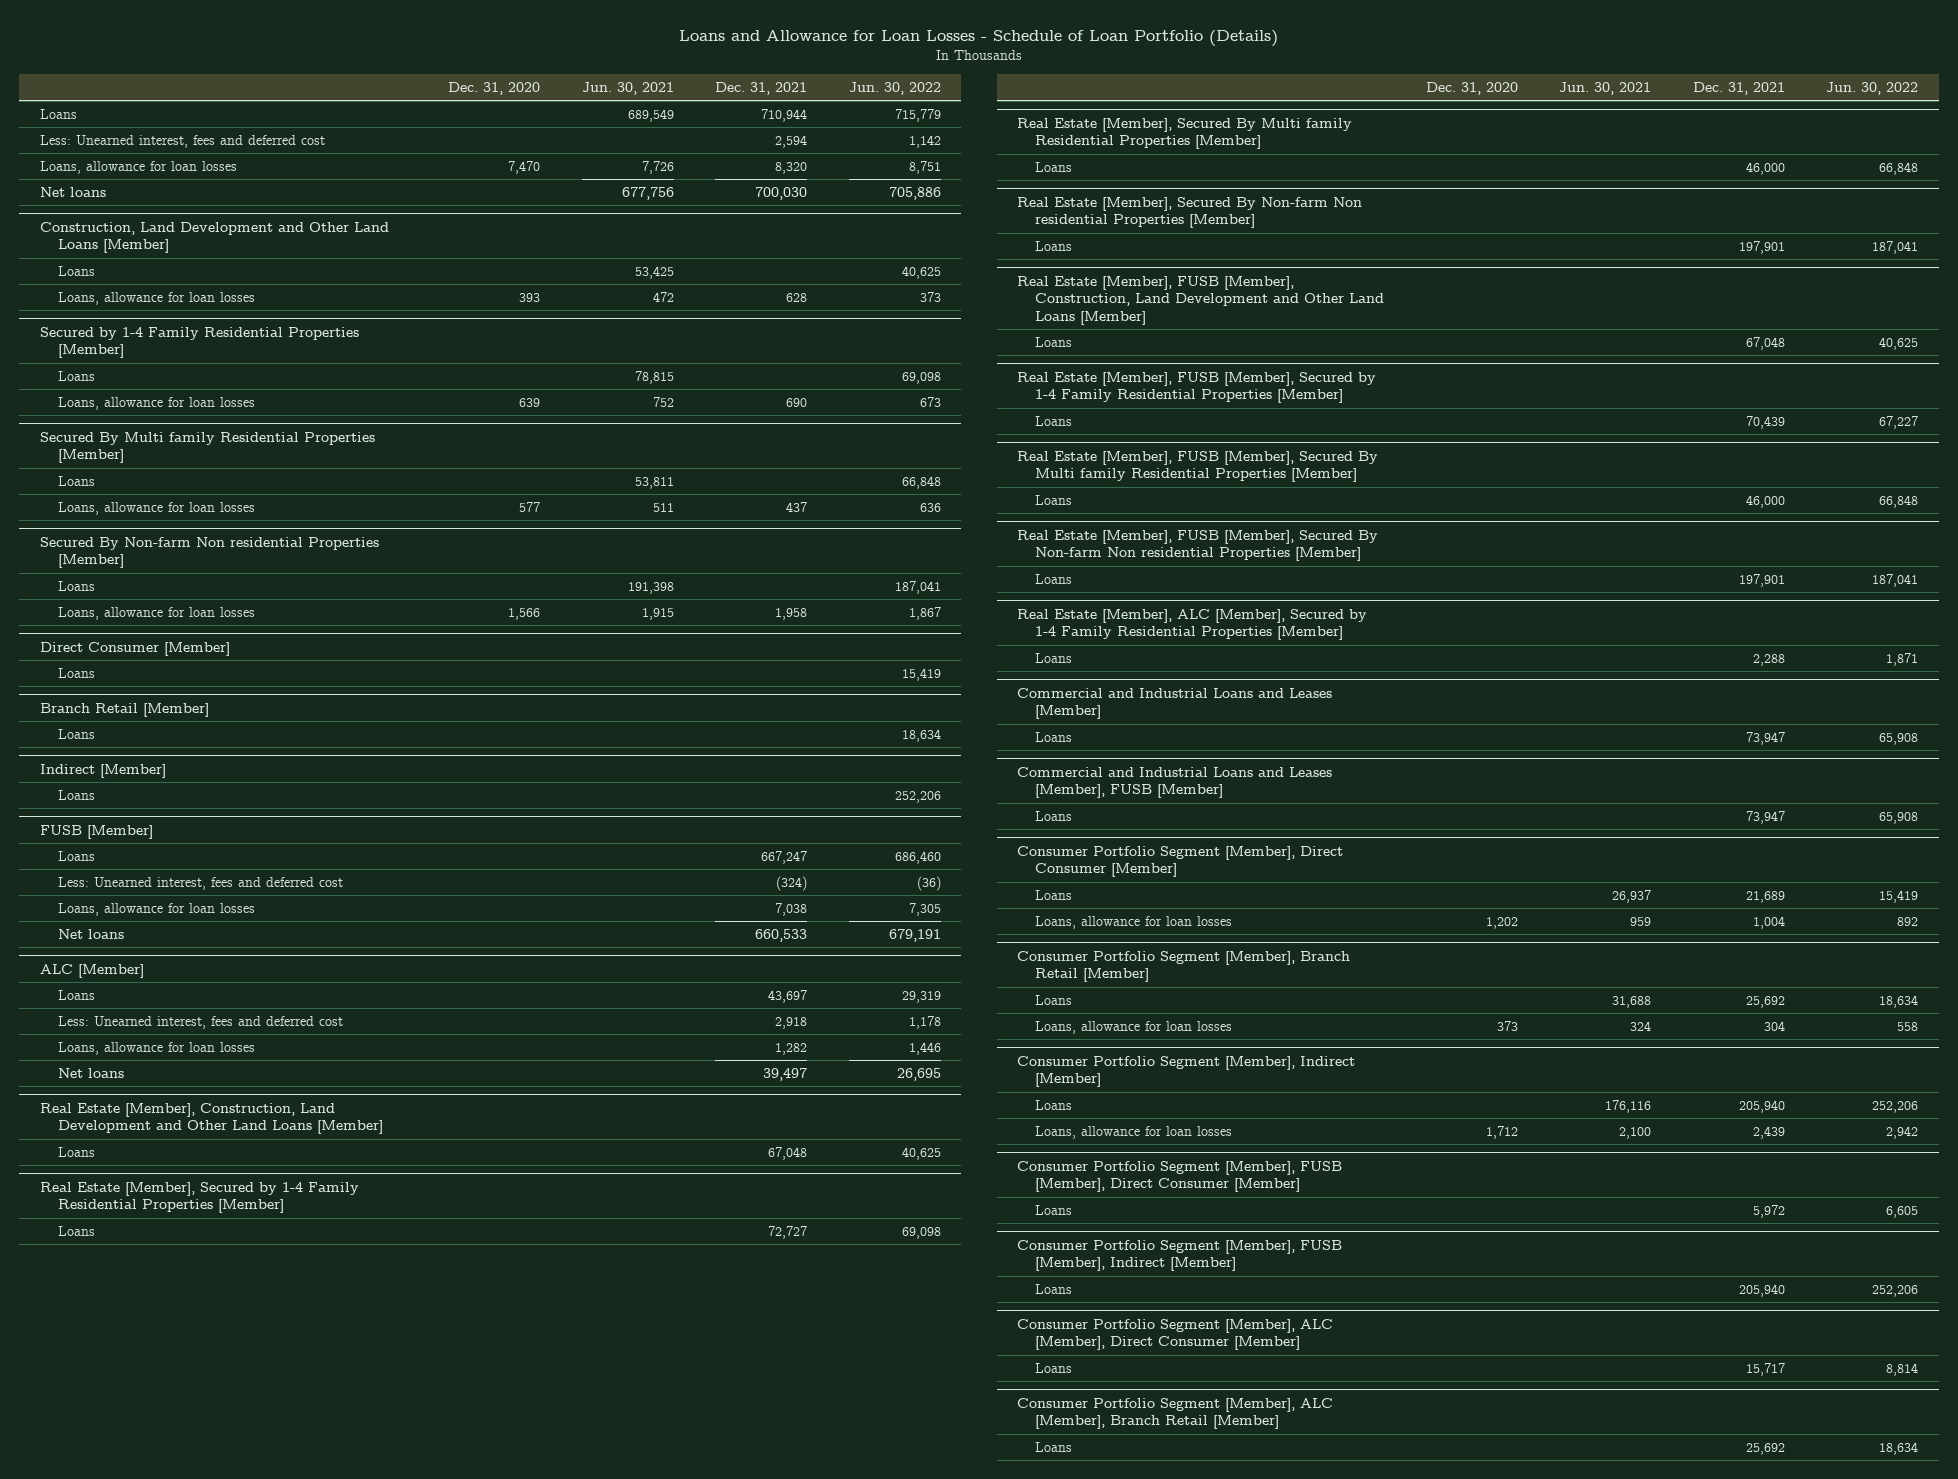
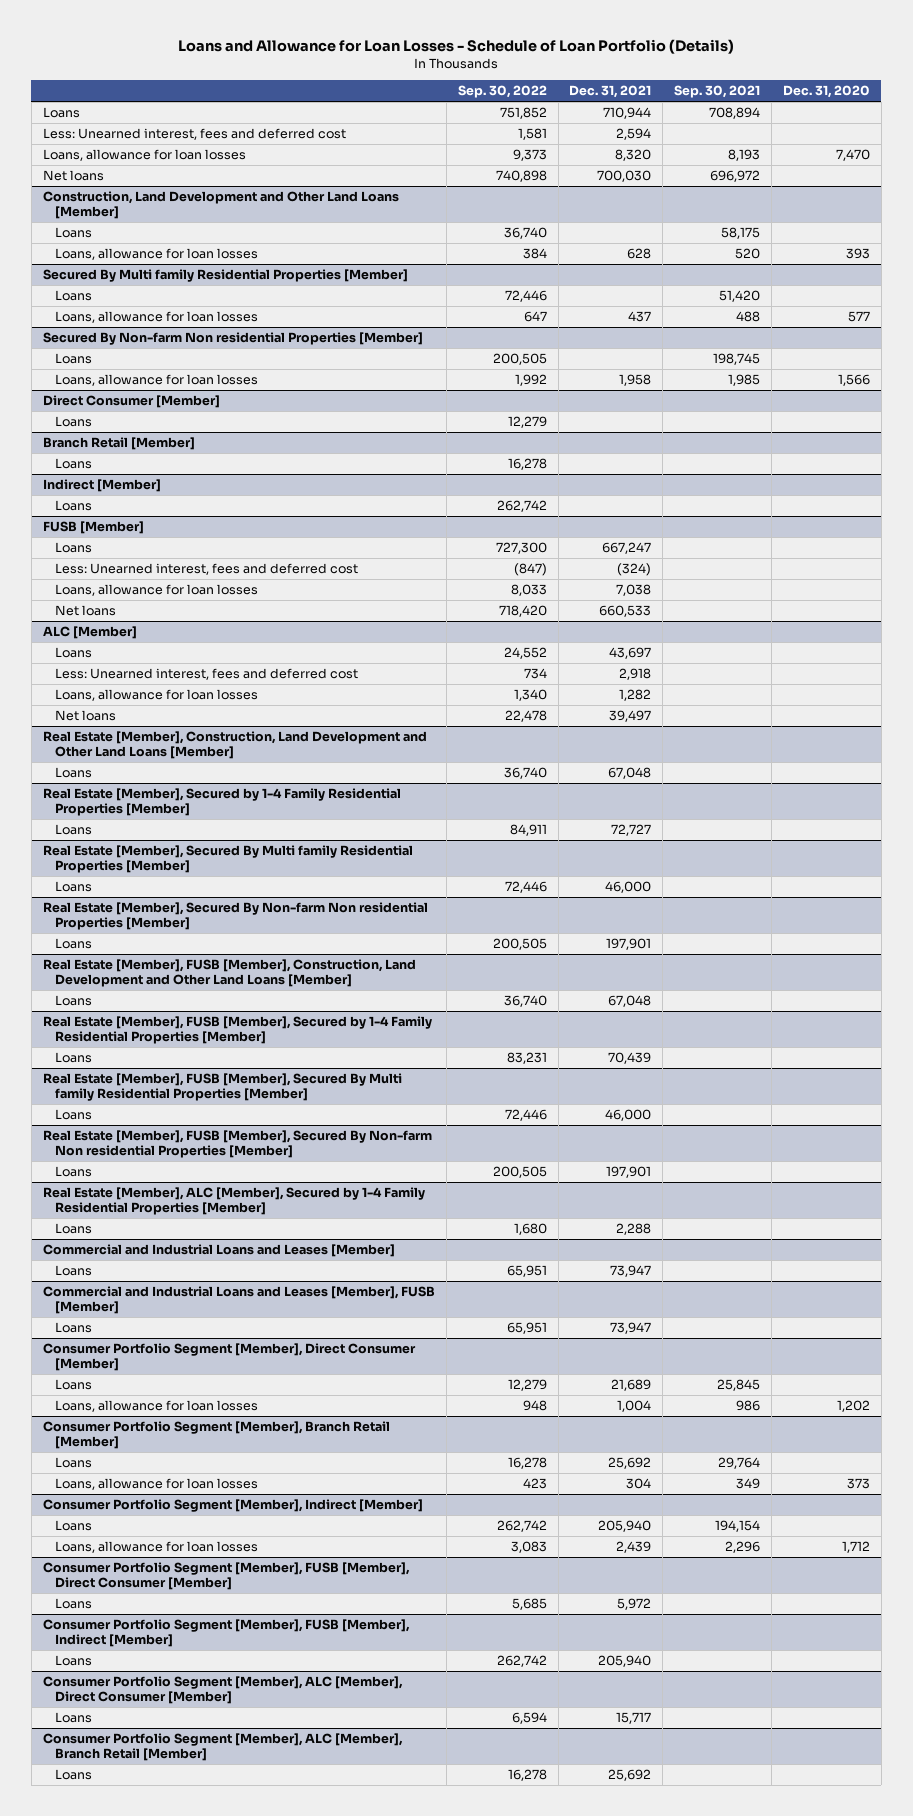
- | Dec. 31, 2020 | Jun. 30, 2021 | Dec. 31, 2021 | Jun. 30, 2022
+ | Sep. 30, 2022 | Dec. 31, 2021 | Sep. 30, 2021 | Dec. 31, 2020
- Secured by 1-4 Family Residential Properties [Member]
- Loans | | 78,815 | | 69,098
- Loans, allowance for loan losses | 639 | 752 | 690 | 673

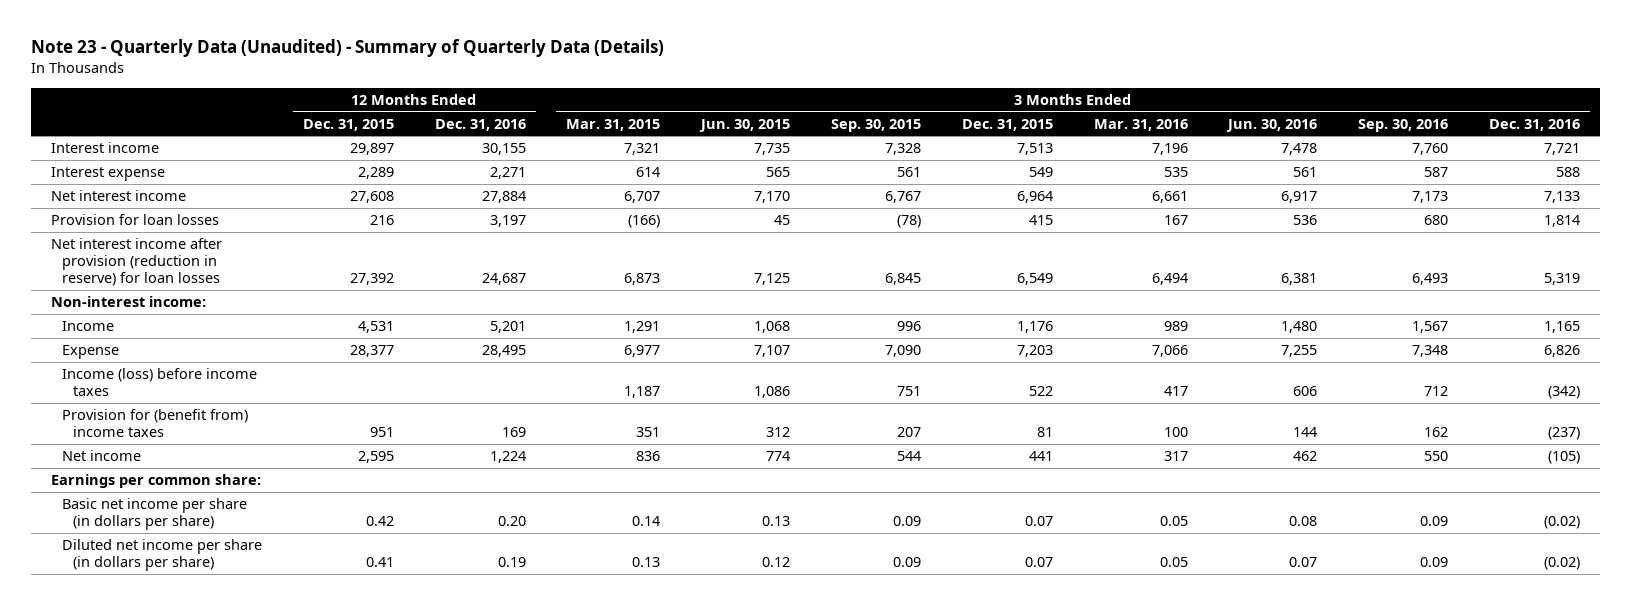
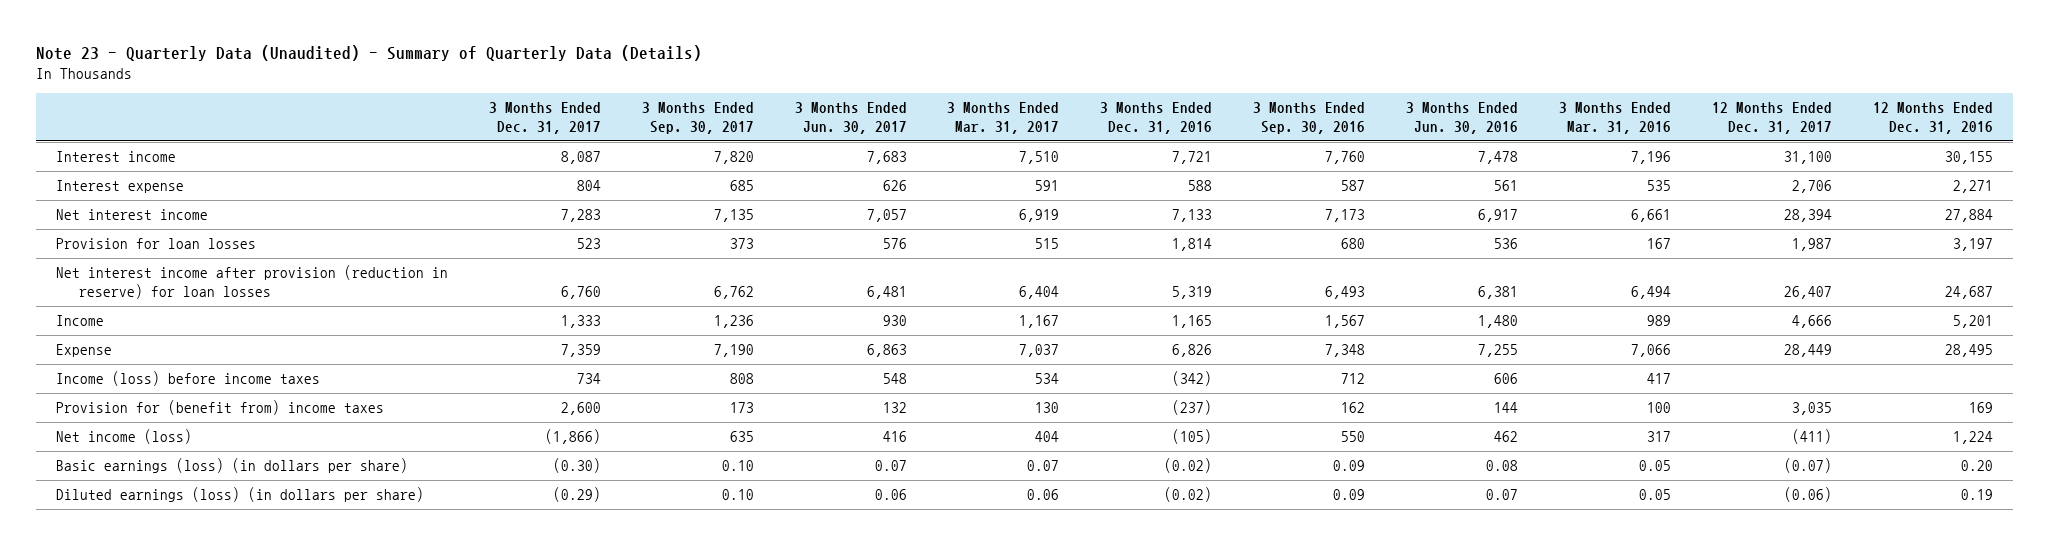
- | 12 Months Ended Dec. 31, 2015 | 12 Months Ended Dec. 31, 2016 | 3 Months Ended Mar. 31, 2015 | 3 Months Ended Jun. 30, 2015 | 3 Months Ended Sep. 30, 2015 | 3 Months Ended Dec. 31, 2015 | 3 Months Ended Mar. 31, 2016 | 3 Months Ended Jun. 30, 2016 | 3 Months Ended Sep. 30, 2016 | 3 Months Ended Dec. 31, 2016
+ | 3 Months Ended Dec. 31, 2017 | 3 Months Ended Sep. 30, 2017 | 3 Months Ended Jun. 30, 2017 | 3 Months Ended Mar. 31, 2017 | 3 Months Ended Dec. 31, 2016 | 3 Months Ended Sep. 30, 2016 | 3 Months Ended Jun. 30, 2016 | 3 Months Ended Mar. 31, 2016 | 12 Months Ended Dec. 31, 2017 | 12 Months Ended Dec. 31, 2016
- Non-interest income:
- Net income | 2,595 | 1,224 | 836 | 774 | 544 | 441 | 317 | 462 | 550 | (105)
- Earnings per common share:
- Basic net income per share (in dollars per share) | 0.42 | 0.20 | 0.14 | 0.13 | 0.09 | 0.07 | 0.05 | 0.08 | 0.09 | (0.02)
- Diluted net income per share (in dollars per share) | 0.41 | 0.19 | 0.13 | 0.12 | 0.09 | 0.07 | 0.05 | 0.07 | 0.09 | (0.02)
+ Net income (loss) | (1,866) | 635 | 416 | 404 | (105) | 550 | 462 | 317 | (411) | 1,224
+ Basic earnings (loss) (in dollars per share) | (0.30) | 0.10 | 0.07 | 0.07 | (0.02) | 0.09 | 0.08 | 0.05 | (0.07) | 0.20
+ Diluted earnings (loss) (in dollars per share) | (0.29) | 0.10 | 0.06 | 0.06 | (0.02) | 0.09 | 0.07 | 0.05 | (0.06) | 0.19

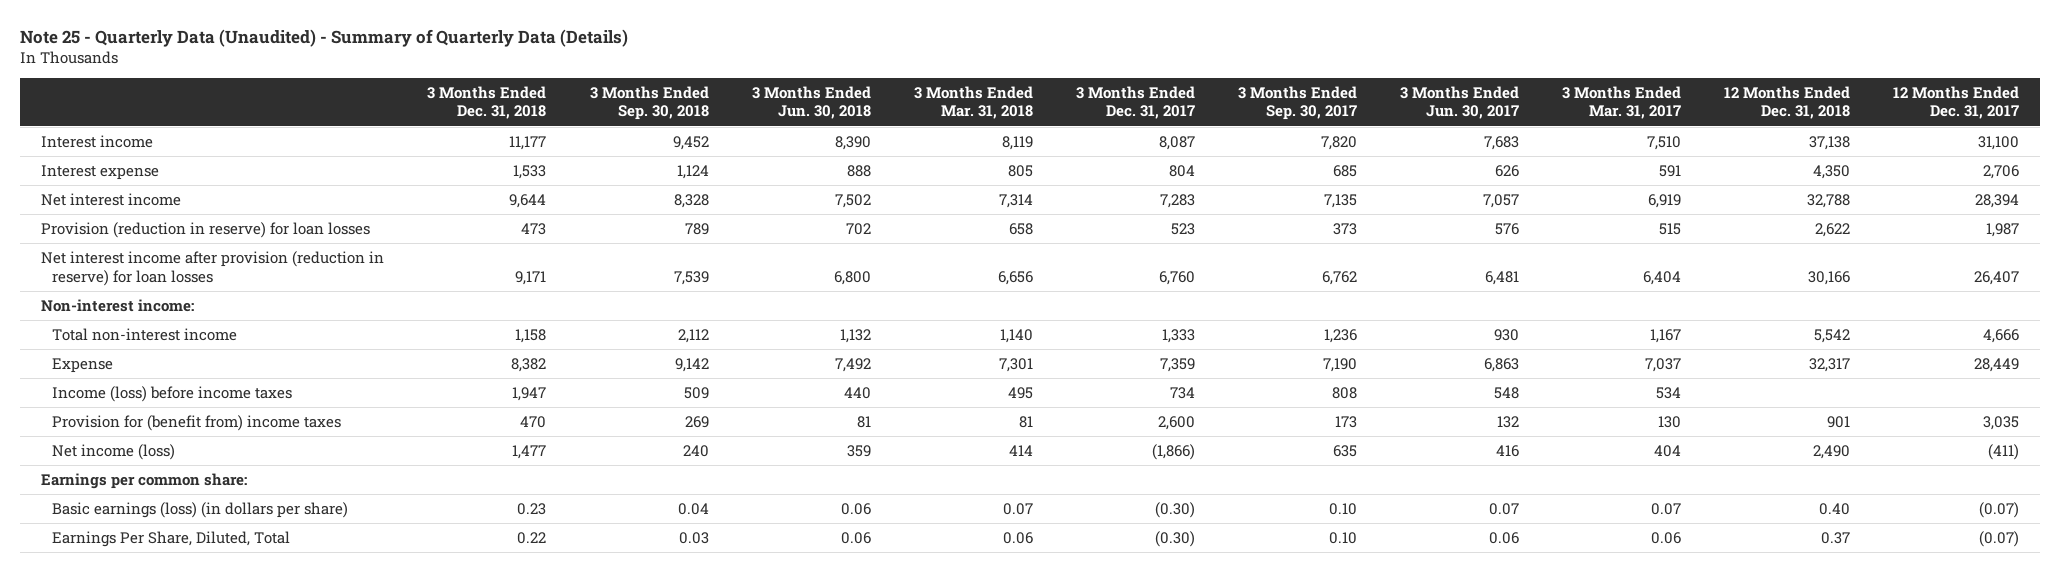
- Note 23 - Quarterly Data (Unaudited) - Summary of Quarterly Data (Details)
+ Note 25 - Quarterly Data (Unaudited) - Summary of Quarterly Data (Details)
- | 3 Months Ended Dec. 31, 2017 | 3 Months Ended Sep. 30, 2017 | 3 Months Ended Jun. 30, 2017 | 3 Months Ended Mar. 31, 2017 | 3 Months Ended Dec. 31, 2016 | 3 Months Ended Sep. 30, 2016 | 3 Months Ended Jun. 30, 2016 | 3 Months Ended Mar. 31, 2016 | 12 Months Ended Dec. 31, 2017 | 12 Months Ended Dec. 31, 2016
+ | 3 Months Ended Dec. 31, 2018 | 3 Months Ended Sep. 30, 2018 | 3 Months Ended Jun. 30, 2018 | 3 Months Ended Mar. 31, 2018 | 3 Months Ended Dec. 31, 2017 | 3 Months Ended Sep. 30, 2017 | 3 Months Ended Jun. 30, 2017 | 3 Months Ended Mar. 31, 2017 | 12 Months Ended Dec. 31, 2018 | 12 Months Ended Dec. 31, 2017
- Provision for loan losses | 523 | 373 | 576 | 515 | 1,814 | 680 | 536 | 167 | 1,987 | 3,197
+ Provision (reduction in reserve) for loan losses | 473 | 789 | 702 | 658 | 523 | 373 | 576 | 515 | 2,622 | 1,987
- Income | 1,333 | 1,236 | 930 | 1,167 | 1,165 | 1,567 | 1,480 | 989 | 4,666 | 5,201
+ Non-interest income:
+ Total non-interest income | 1,158 | 2,112 | 1,132 | 1,140 | 1,333 | 1,236 | 930 | 1,167 | 5,542 | 4,666
+ Earnings per common share:
- Diluted earnings (loss) (in dollars per share) | (0.29) | 0.10 | 0.06 | 0.06 | (0.02) | 0.09 | 0.07 | 0.05 | (0.06) | 0.19
+ Earnings Per Share, Diluted, Total | 0.22 | 0.03 | 0.06 | 0.06 | (0.30) | 0.10 | 0.06 | 0.06 | 0.37 | (0.07)

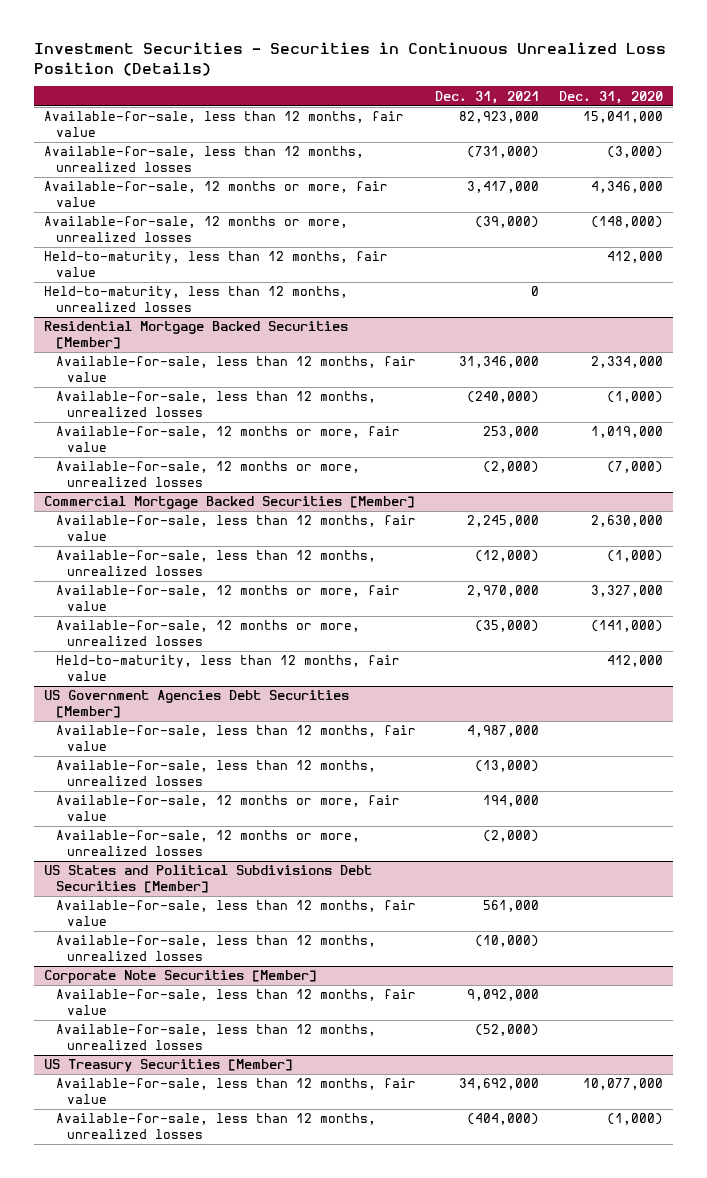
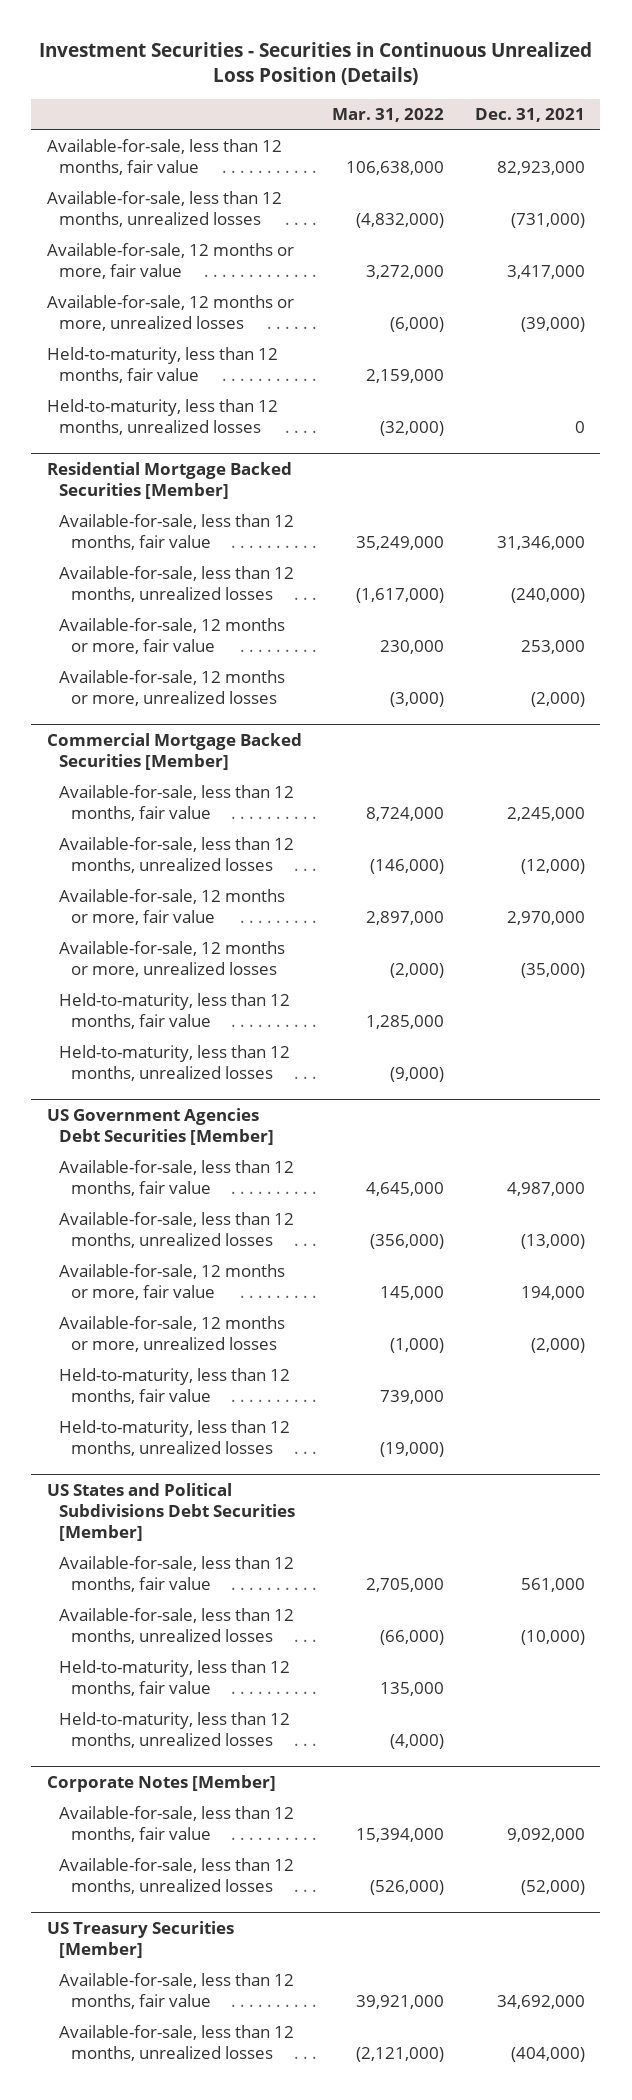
- | Dec. 31, 2021 | Dec. 31, 2020
+ | Mar. 31, 2022 | Dec. 31, 2021
@ Commercial Mortgage Backed Securities [Member]
+ Held-to-maturity, less than 12 months, unrealized losses | (9,000) |
@ US Government Agencies Debt Securities [Member]
+ Held-to-maturity, less than 12 months, fair value | 739,000 |
+ Held-to-maturity, less than 12 months, unrealized losses | (19,000) |
- Corporate Note Securities [Member]
@ US States and Political Subdivisions Debt Securities [Member]
+ Held-to-maturity, less than 12 months, fair value | 135,000 |
+ Held-to-maturity, less than 12 months, unrealized losses | (4,000) |
+ Corporate Notes [Member]

